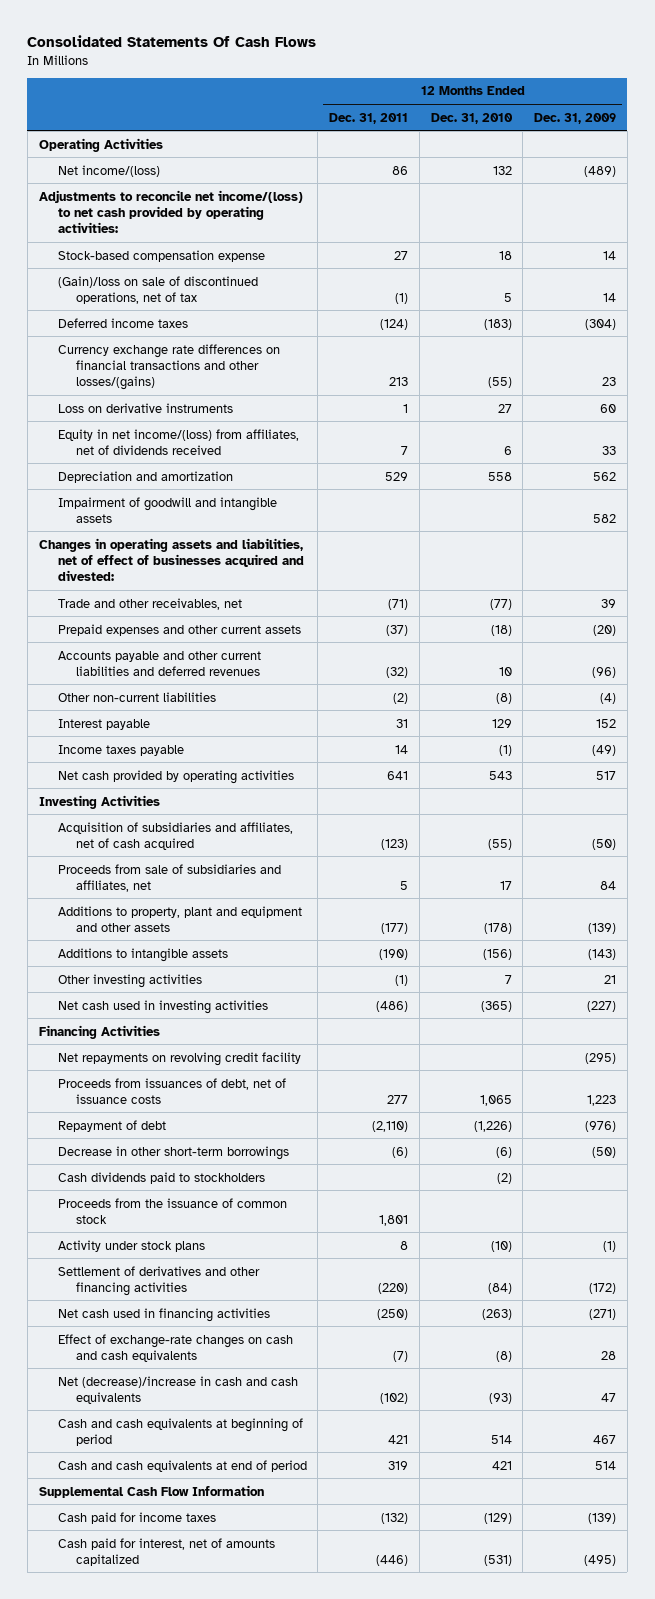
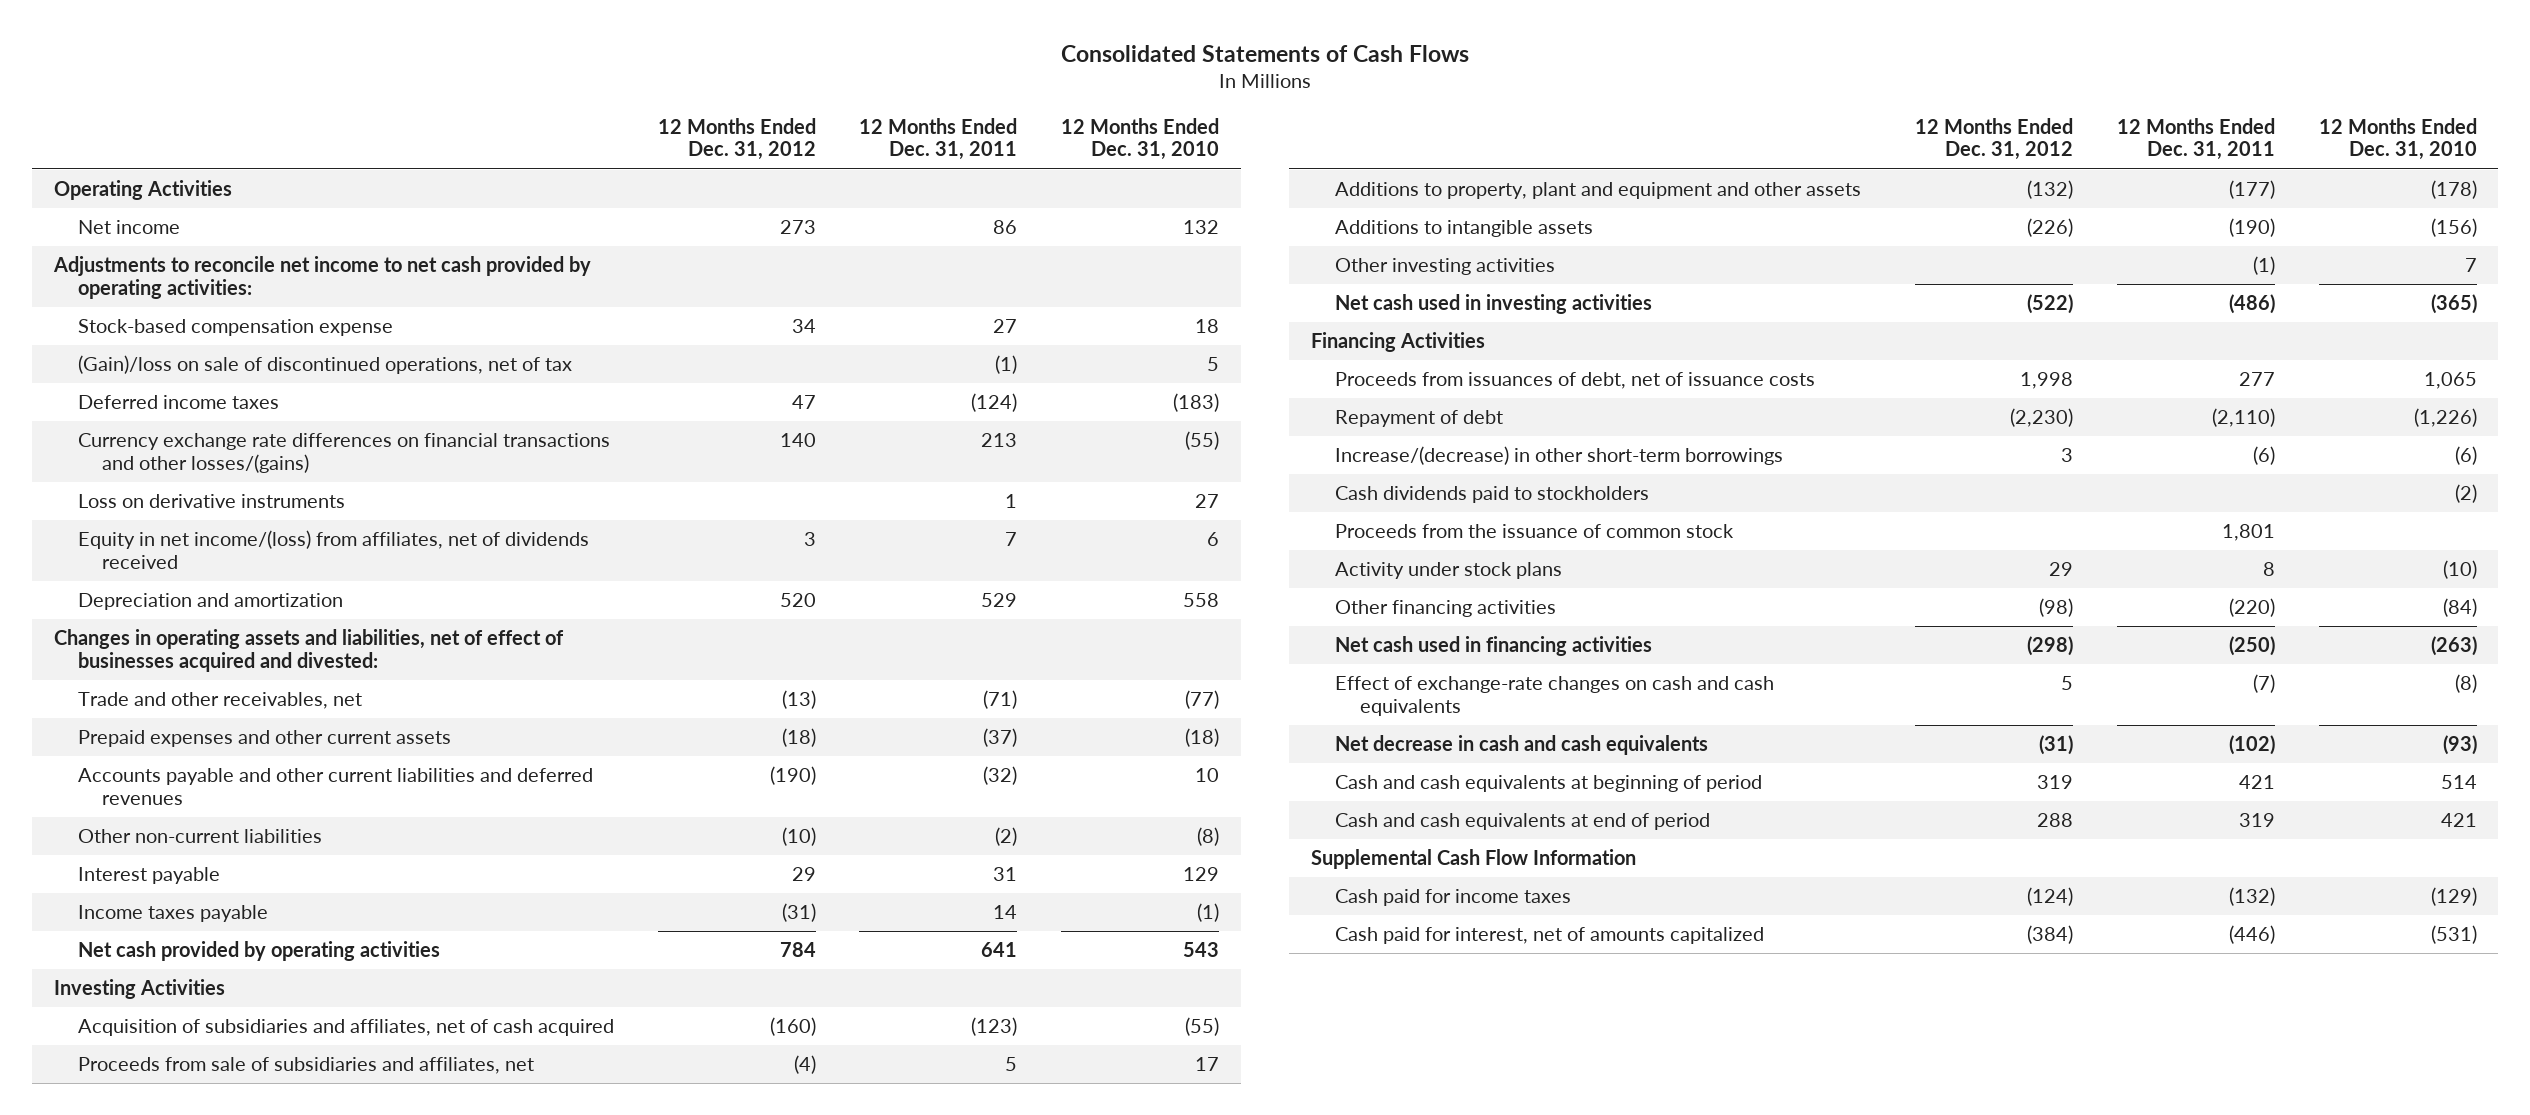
- Consolidated Statements Of Cash Flows
+ Consolidated Statements of Cash Flows
- | 12 Months Ended Dec. 31, 2011 | 12 Months Ended Dec. 31, 2010 | 12 Months Ended Dec. 31, 2009
+ | 12 Months Ended Dec. 31, 2012 | 12 Months Ended Dec. 31, 2011 | 12 Months Ended Dec. 31, 2010
- Net income/(loss) | 86 | 132 | (489)
- Adjustments to reconcile net income/(loss) to net cash provided by operating activities:
+ Net income | 273 | 86 | 132
+ Adjustments to reconcile net income to net cash provided by operating activities:
- Impairment of goodwill and intangible assets | | | 582
- Net repayments on revolving credit facility | | | (295)
- Decrease in other short-term borrowings | (6) | (6) | (50)
+ Increase/(decrease) in other short-term borrowings | 3 | (6) | (6)
- Settlement of derivatives and other financing activities | (220) | (84) | (172)
+ Other financing activities | (98) | (220) | (84)
- Net (decrease)/increase in cash and cash equivalents | (102) | (93) | 47
+ Net decrease in cash and cash equivalents | (31) | (102) | (93)

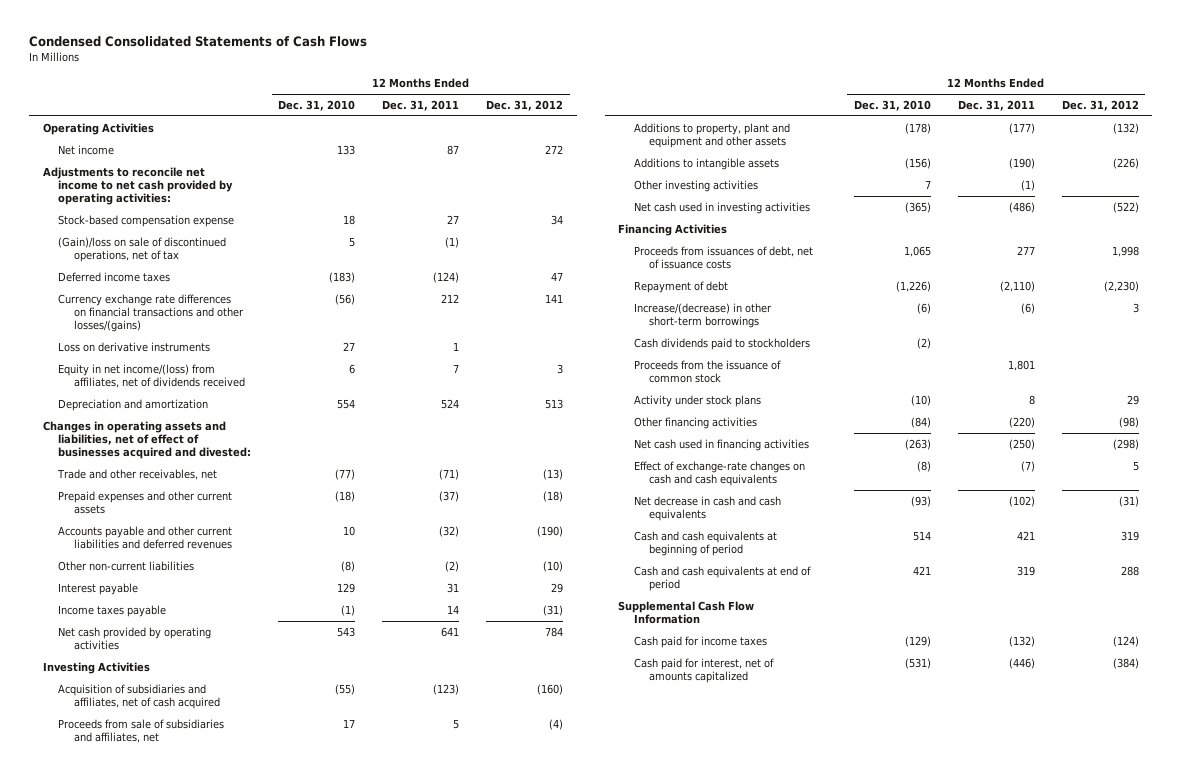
- Consolidated Statements of Cash Flows
+ Condensed Consolidated Statements of Cash Flows
- | 12 Months Ended Dec. 31, 2012 | 12 Months Ended Dec. 31, 2011 | 12 Months Ended Dec. 31, 2010
+ | 12 Months Ended Dec. 31, 2010 | 12 Months Ended Dec. 31, 2011 | 12 Months Ended Dec. 31, 2012
- Net income | 273 | 86 | 132
+ Net income | 133 | 87 | 272
- Currency exchange rate differences on financial transactions and other losses/(gains) | 140 | 213 | (55)
+ Currency exchange rate differences on financial transactions and other losses/(gains) | (56) | 212 | 141
- Depreciation and amortization | 520 | 529 | 558
+ Depreciation and amortization | 554 | 524 | 513

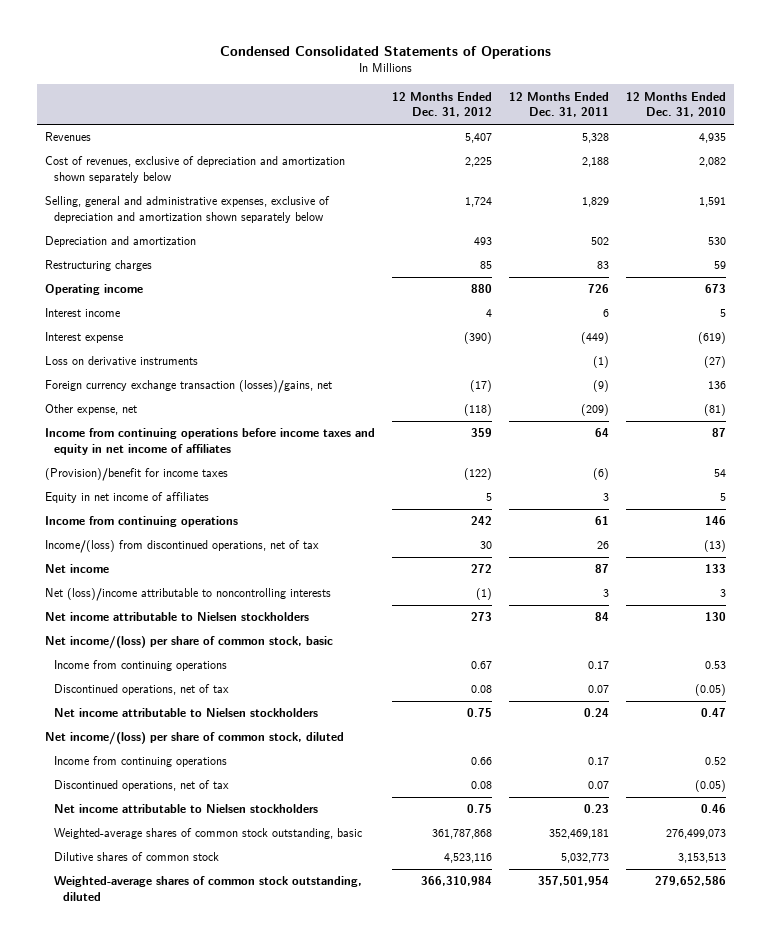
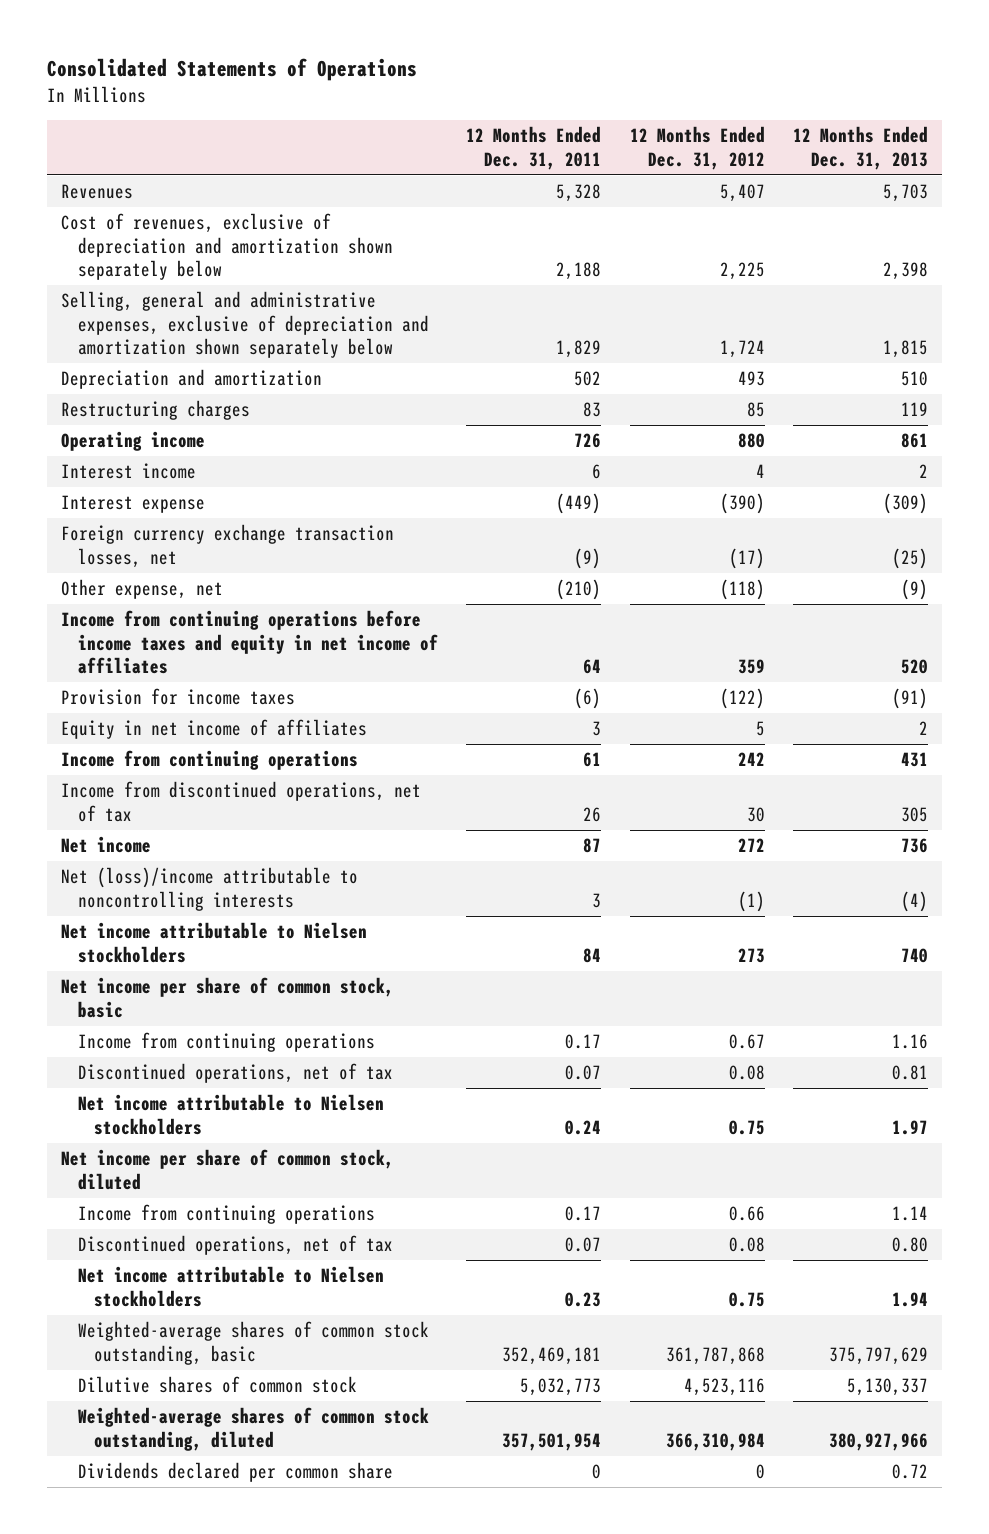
- Condensed Consolidated Statements of Operations
+ Consolidated Statements of Operations
- | 12 Months Ended Dec. 31, 2012 | 12 Months Ended Dec. 31, 2011 | 12 Months Ended Dec. 31, 2010
+ | 12 Months Ended Dec. 31, 2011 | 12 Months Ended Dec. 31, 2012 | 12 Months Ended Dec. 31, 2013
- Loss on derivative instruments | | (1) | (27)
- Foreign currency exchange transaction (losses)/gains, net | (17) | (9) | 136
- Other expense, net | (118) | (209) | (81)
+ Foreign currency exchange transaction losses, net | (9) | (17) | (25)
+ Other expense, net | (210) | (118) | (9)
- (Provision)/benefit for income taxes | (122) | (6) | 54
+ Provision for income taxes | (6) | (122) | (91)
- Income/(loss) from discontinued operations, net of tax | 30 | 26 | (13)
+ Income from discontinued operations, net of tax | 26 | 30 | 305
- Net income/(loss) per share of common stock, basic
+ Net income per share of common stock, basic
- Net income/(loss) per share of common stock, diluted
+ Net income per share of common stock, diluted
+ Dividends declared per common share | 0 | 0 | 0.72

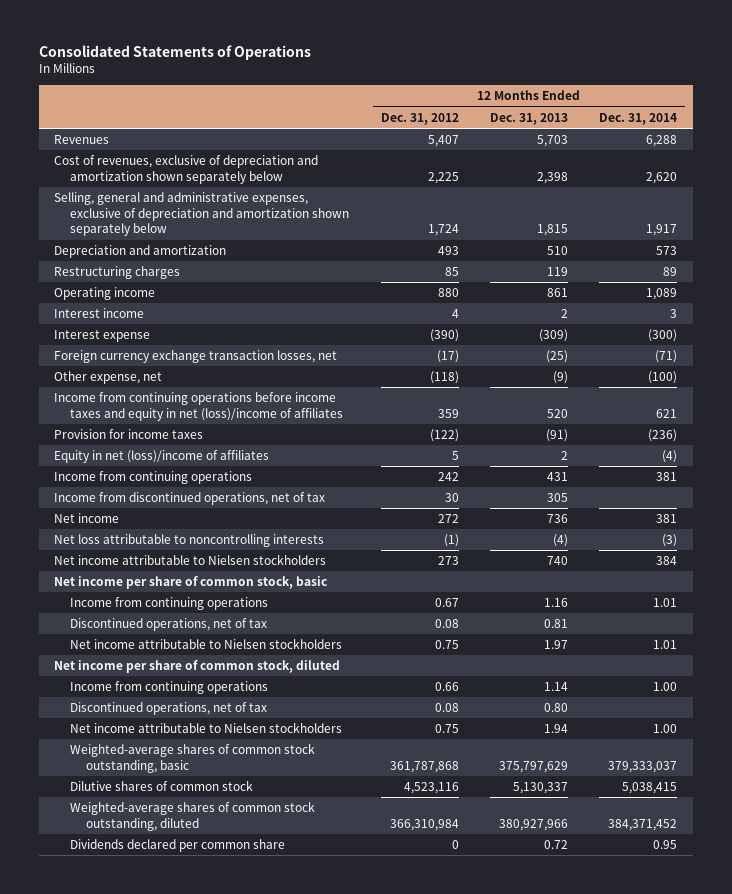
- | 12 Months Ended Dec. 31, 2011 | 12 Months Ended Dec. 31, 2012 | 12 Months Ended Dec. 31, 2013
+ | 12 Months Ended Dec. 31, 2012 | 12 Months Ended Dec. 31, 2013 | 12 Months Ended Dec. 31, 2014
- Income from continuing operations before income taxes and equity in net income of affiliates | 64 | 359 | 520
+ Income from continuing operations before income taxes and equity in net (loss)/income of affiliates | 359 | 520 | 621
- Equity in net income of affiliates | 3 | 5 | 2
+ Equity in net (loss)/income of affiliates | 5 | 2 | (4)
- Net (loss)/income attributable to noncontrolling interests | 3 | (1) | (4)
+ Net loss attributable to noncontrolling interests | (1) | (4) | (3)

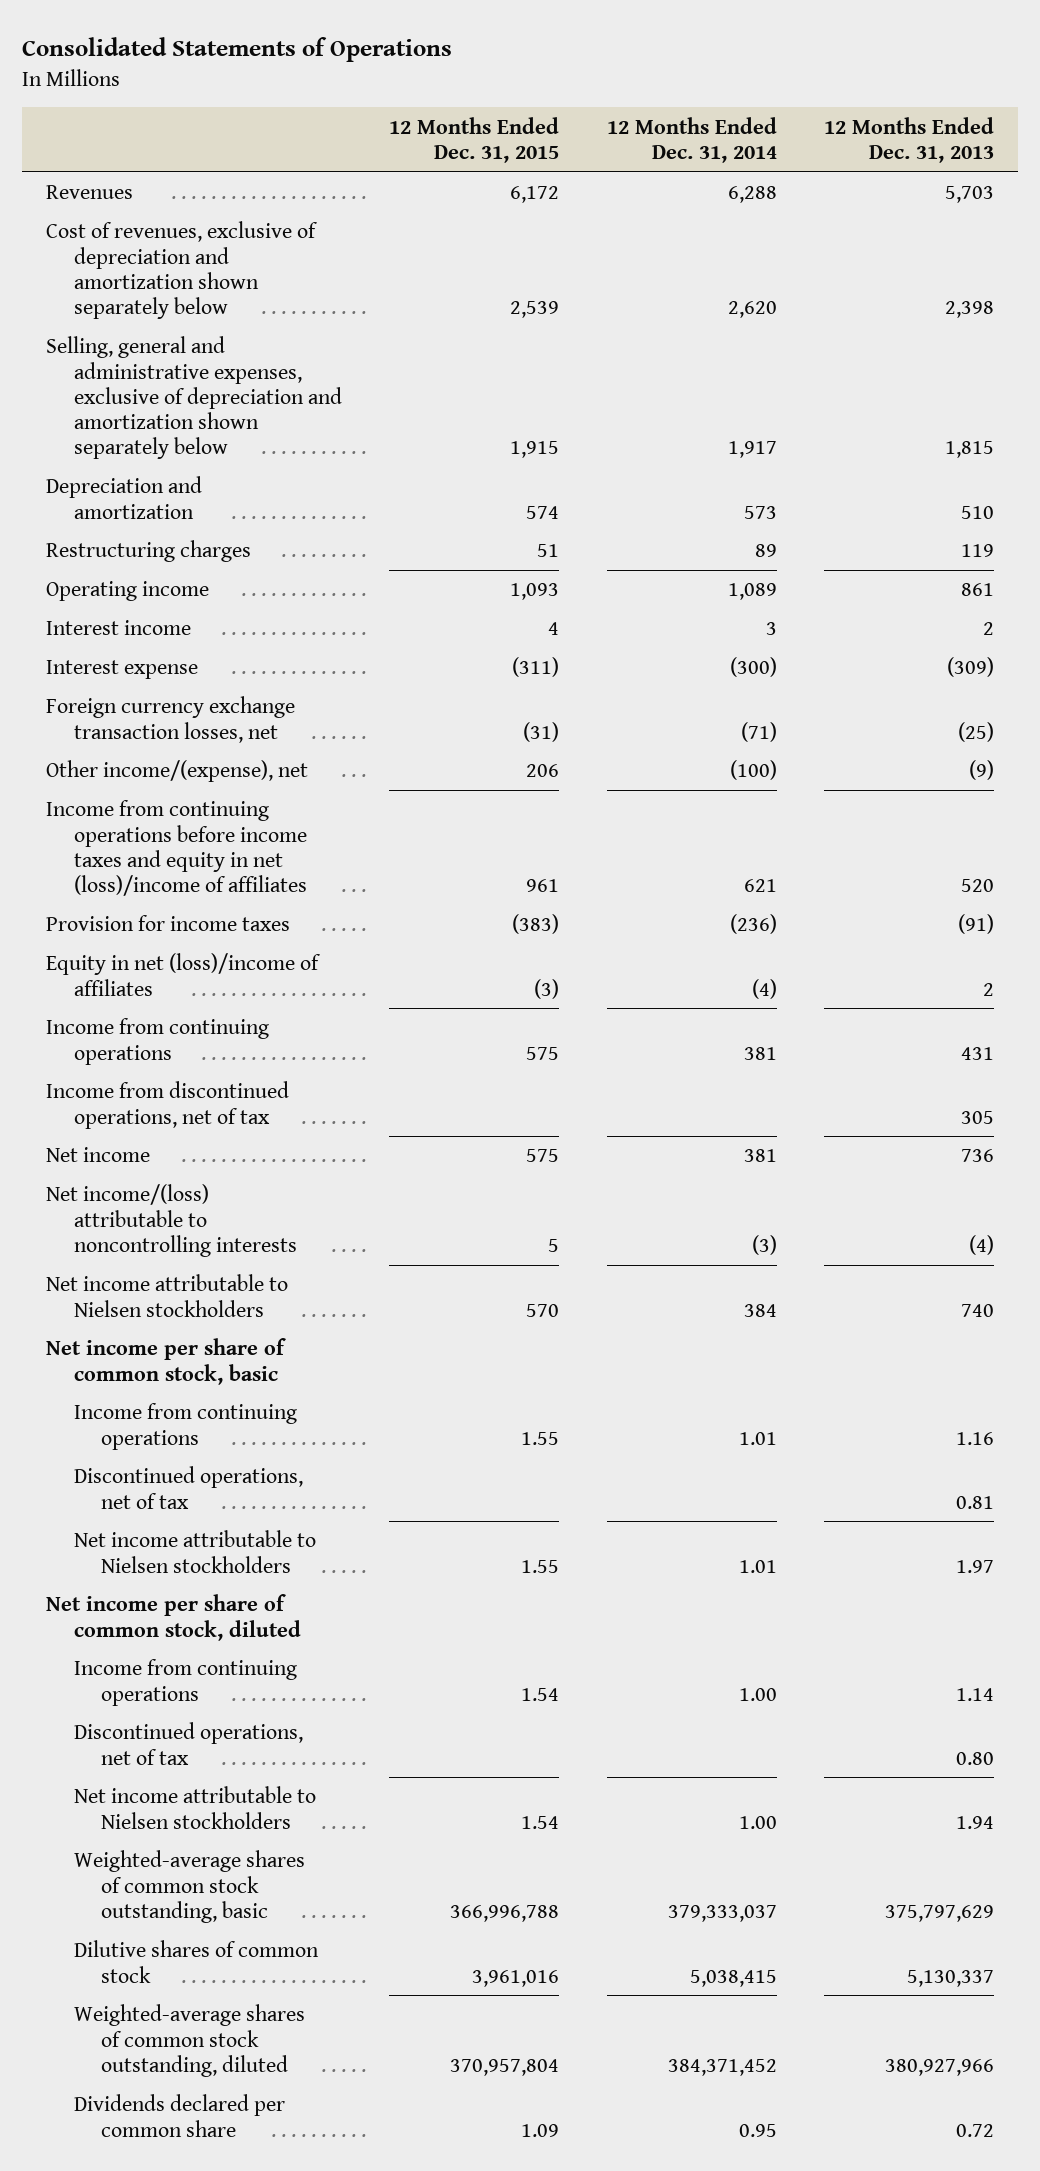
- | 12 Months Ended Dec. 31, 2012 | 12 Months Ended Dec. 31, 2013 | 12 Months Ended Dec. 31, 2014
+ | 12 Months Ended Dec. 31, 2015 | 12 Months Ended Dec. 31, 2014 | 12 Months Ended Dec. 31, 2013
- Other expense, net | (118) | (9) | (100)
+ Other income/(expense), net | 206 | (100) | (9)
- Net loss attributable to noncontrolling interests | (1) | (4) | (3)
+ Net income/(loss) attributable to noncontrolling interests | 5 | (3) | (4)

